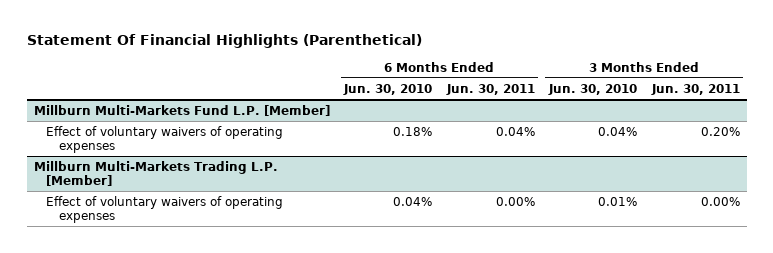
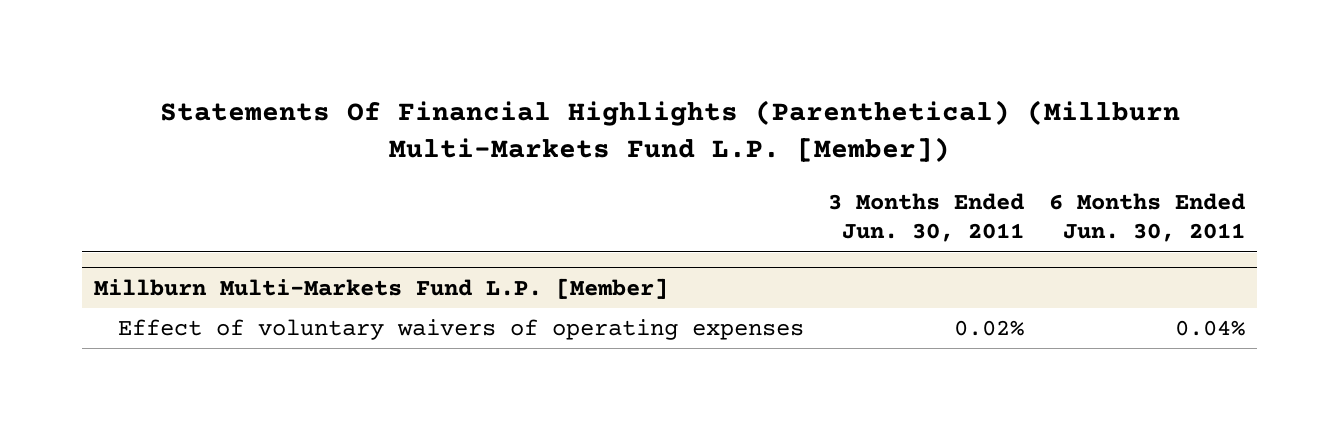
- Statement Of Financial Highlights (Parenthetical)
+ Statements Of Financial Highlights (Parenthetical) (Millburn Multi-Markets Fund L.P. [Member])
- | 6 Months Ended Jun. 30, 2010 | 6 Months Ended Jun. 30, 2011 | 3 Months Ended Jun. 30, 2010 | 3 Months Ended Jun. 30, 2011
+ | 3 Months Ended Jun. 30, 2011 | 6 Months Ended Jun. 30, 2011
@ Millburn Multi-Markets Fund L.P. [Member]
- Effect of voluntary waivers of operating expenses | 0.18% | 0.04% | 0.04% | 0.20%
- Millburn Multi-Markets Trading L.P. [Member]
- Effect of voluntary waivers of operating expenses | 0.04% | 0.00% | 0.01% | 0.00%
@ Millburn Multi-Markets Fund L.P. [Member]
+ Effect of voluntary waivers of operating expenses | 0.02% | 0.04%

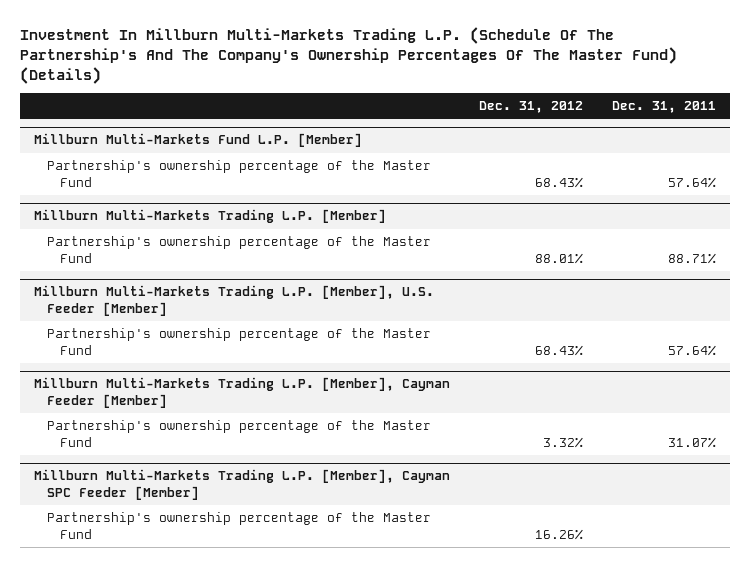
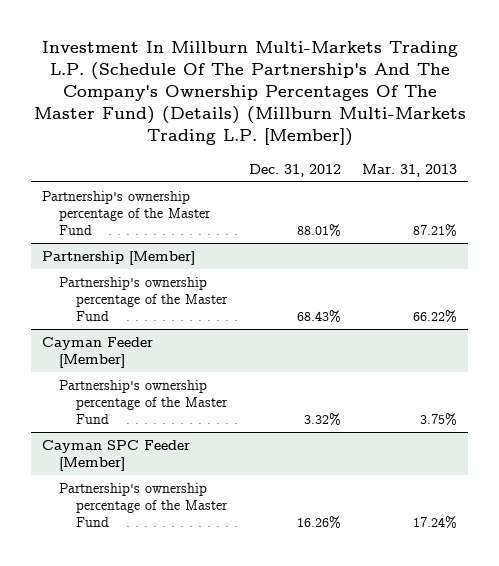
- Investment In Millburn Multi-Markets Trading L.P. (Schedule Of The Partnership's And The Company's Ownership Percentages Of The Master Fund) (Details)
+ Investment In Millburn Multi-Markets Trading L.P. (Schedule Of The Partnership's And The Company's Ownership Percentages Of The Master Fund) (Details) (Millburn Multi-Markets Trading L.P. [Member])
- | Dec. 31, 2012 | Dec. 31, 2011
+ | Dec. 31, 2012 | Mar. 31, 2013
- Millburn Multi-Markets Fund L.P. [Member]
- Partnership's ownership percentage of the Master Fund | 68.43% | 57.64%
- Millburn Multi-Markets Trading L.P. [Member]
- Millburn Multi-Markets Trading L.P. [Member], U.S. Feeder [Member]
+ Partnership [Member]
- Millburn Multi-Markets Trading L.P. [Member], Cayman Feeder [Member]
+ Cayman Feeder [Member]
- Millburn Multi-Markets Trading L.P. [Member], Cayman SPC Feeder [Member]
+ Cayman SPC Feeder [Member]

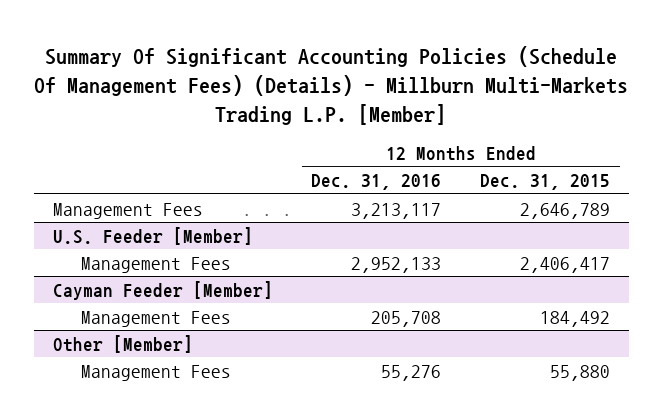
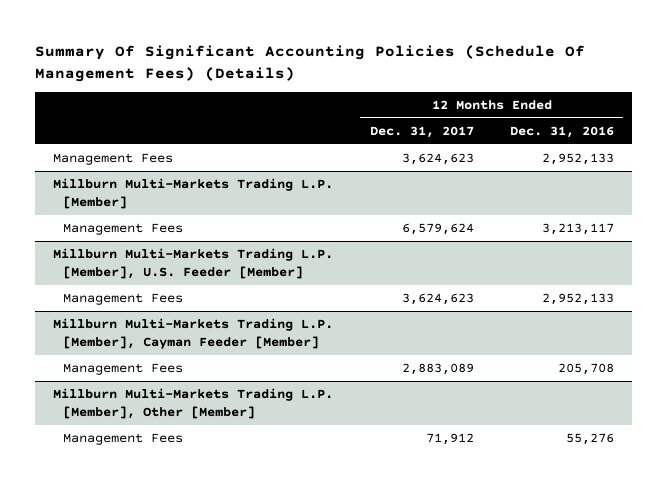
- Summary Of Significant Accounting Policies (Schedule Of Management Fees) (Details) - Millburn Multi-Markets Trading L.P. [Member]
+ Summary Of Significant Accounting Policies (Schedule Of Management Fees) (Details)
- | 12 Months Ended Dec. 31, 2016 | 12 Months Ended Dec. 31, 2015
+ | 12 Months Ended Dec. 31, 2017 | 12 Months Ended Dec. 31, 2016
+ Management Fees | 3,624,623 | 2,952,133
+ Millburn Multi-Markets Trading L.P. [Member]
- U.S. Feeder [Member]
+ Millburn Multi-Markets Trading L.P. [Member], U.S. Feeder [Member]
- Cayman Feeder [Member]
+ Millburn Multi-Markets Trading L.P. [Member], Cayman Feeder [Member]
- Other [Member]
+ Millburn Multi-Markets Trading L.P. [Member], Other [Member]

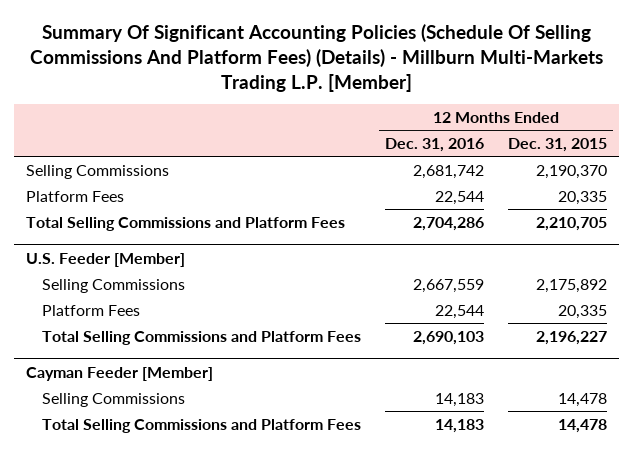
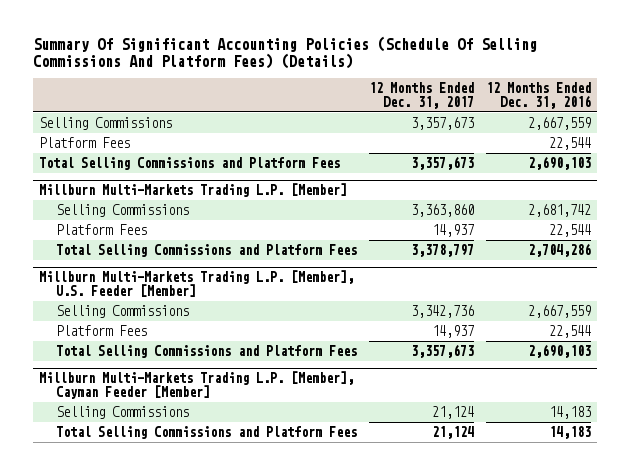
- Summary Of Significant Accounting Policies (Schedule Of Selling Commissions And Platform Fees) (Details) - Millburn Multi-Markets Trading L.P. [Member]
+ Summary Of Significant Accounting Policies (Schedule Of Selling Commissions And Platform Fees) (Details)
- | 12 Months Ended Dec. 31, 2016 | 12 Months Ended Dec. 31, 2015
+ | 12 Months Ended Dec. 31, 2017 | 12 Months Ended Dec. 31, 2016
+ Selling Commissions | 3,357,673 | 2,667,559
+ Platform Fees | | 22,544
+ Total Selling Commissions and Platform Fees | 3,357,673 | 2,690,103
+ Millburn Multi-Markets Trading L.P. [Member]
- U.S. Feeder [Member]
+ Millburn Multi-Markets Trading L.P. [Member], U.S. Feeder [Member]
- Cayman Feeder [Member]
+ Millburn Multi-Markets Trading L.P. [Member], Cayman Feeder [Member]

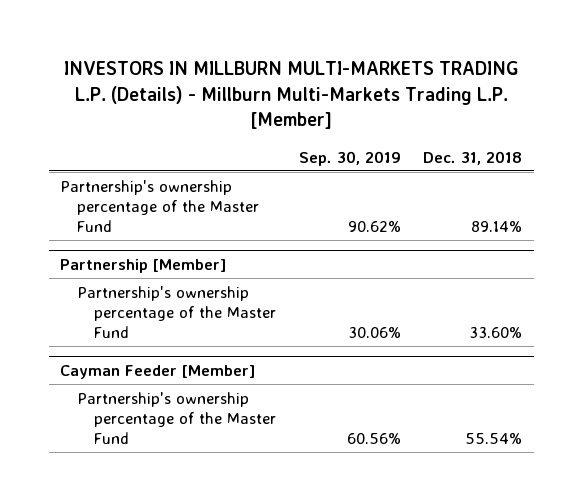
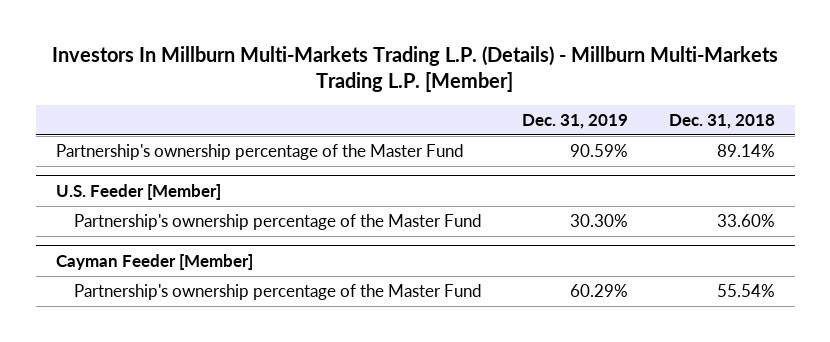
- INVESTORS IN MILLBURN MULTI-MARKETS TRADING L.P. (Details) - Millburn Multi-Markets Trading L.P. [Member]
+ Investors In Millburn Multi-Markets Trading L.P. (Details) - Millburn Multi-Markets Trading L.P. [Member]
- | Sep. 30, 2019 | Dec. 31, 2018
+ | Dec. 31, 2019 | Dec. 31, 2018
- Partnership [Member]
+ U.S. Feeder [Member]

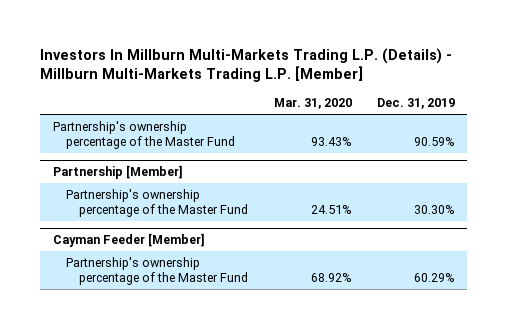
- | Dec. 31, 2019 | Dec. 31, 2018
+ | Mar. 31, 2020 | Dec. 31, 2019
- U.S. Feeder [Member]
+ Partnership [Member]

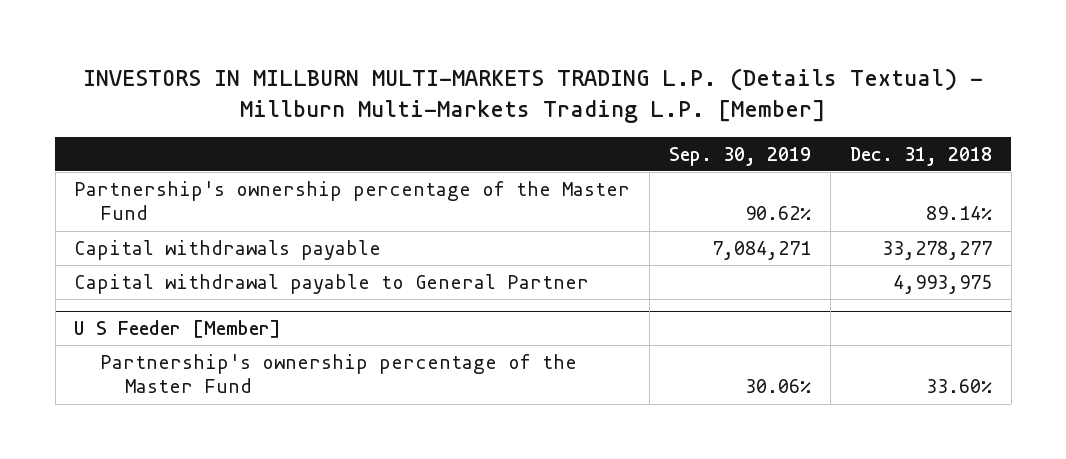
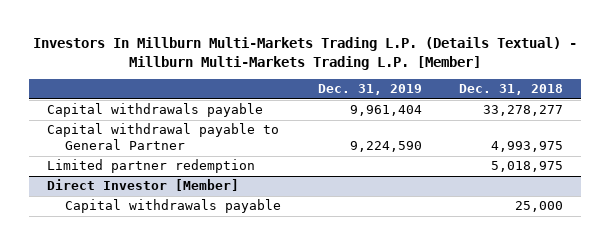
- INVESTORS IN MILLBURN MULTI-MARKETS TRADING L.P. (Details Textual) - Millburn Multi-Markets Trading L.P. [Member]
+ Investors In Millburn Multi-Markets Trading L.P. (Details Textual) - Millburn Multi-Markets Trading L.P. [Member]
- | Sep. 30, 2019 | Dec. 31, 2018
+ | Dec. 31, 2019 | Dec. 31, 2018
- Partnership's ownership percentage of the Master Fund | 90.62% | 89.14%
- U S Feeder [Member]
- Partnership's ownership percentage of the Master Fund | 30.06% | 33.60%
+ Limited partner redemption | | 5,018,975
+ Direct Investor [Member]
+ Capital withdrawals payable | | 25,000

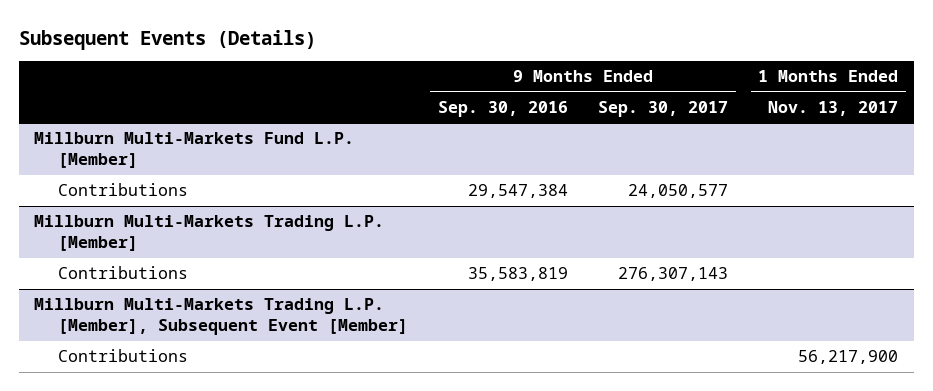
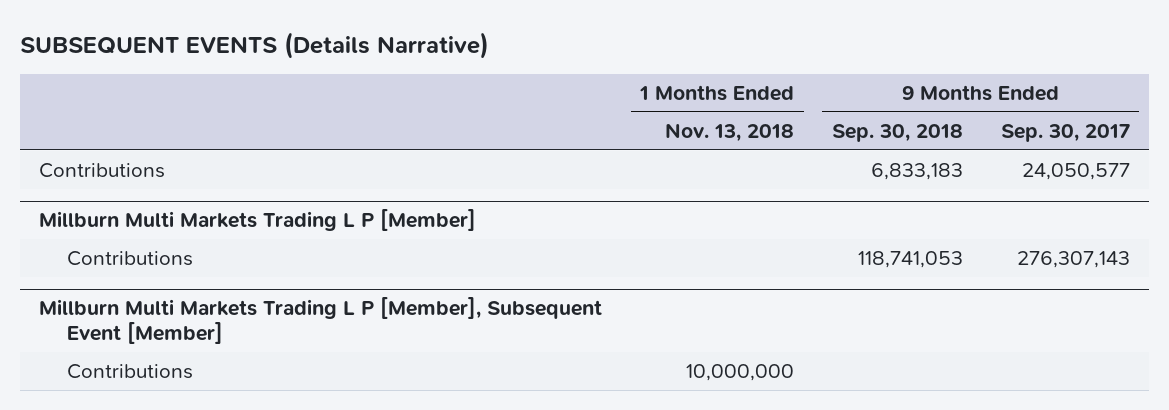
- Subsequent Events (Details)
+ SUBSEQUENT EVENTS (Details Narrative)
- | 9 Months Ended Sep. 30, 2016 | 9 Months Ended Sep. 30, 2017 | 1 Months Ended Nov. 13, 2017
+ | 1 Months Ended Nov. 13, 2018 | 9 Months Ended Sep. 30, 2018 | 9 Months Ended Sep. 30, 2017
- Millburn Multi-Markets Fund L.P. [Member]
- Millburn Multi-Markets Trading L.P. [Member]
+ Millburn Multi Markets Trading L P [Member]
- Millburn Multi-Markets Trading L.P. [Member], Subsequent Event [Member]
+ Millburn Multi Markets Trading L P [Member], Subsequent Event [Member]

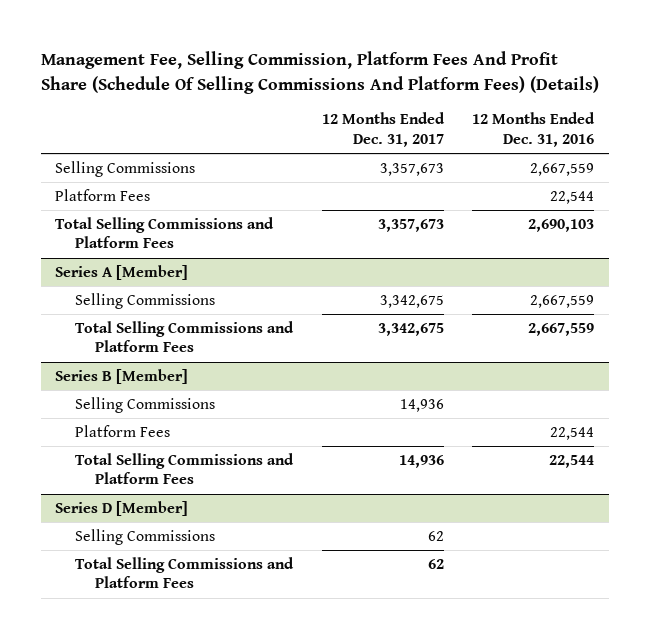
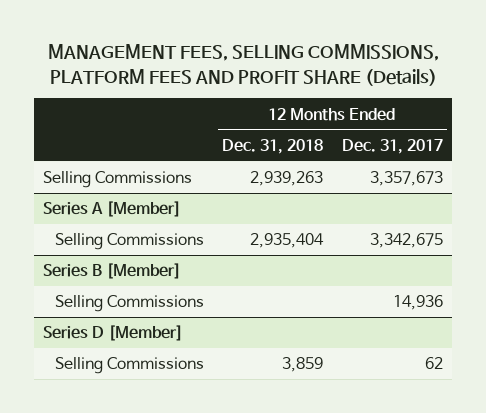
- Management Fee, Selling Commission, Platform Fees And Profit Share (Schedule Of Selling Commissions And Platform Fees) (Details)
+ MANAGEMENT FEES, SELLING COMMISSIONS, PLATFORM FEES AND PROFIT SHARE (Details)
- | 12 Months Ended Dec. 31, 2017 | 12 Months Ended Dec. 31, 2016
+ | 12 Months Ended Dec. 31, 2018 | 12 Months Ended Dec. 31, 2017
- Platform Fees | | 22,544
- Total Selling Commissions and Platform Fees | 3,357,673 | 2,690,103
@ Series A [Member]
- Total Selling Commissions and Platform Fees | 3,342,675 | 2,667,559
@ Series B [Member]
- Platform Fees | | 22,544
- Total Selling Commissions and Platform Fees | 14,936 | 22,544
@ Series D [Member]
- Total Selling Commissions and Platform Fees | 62 |

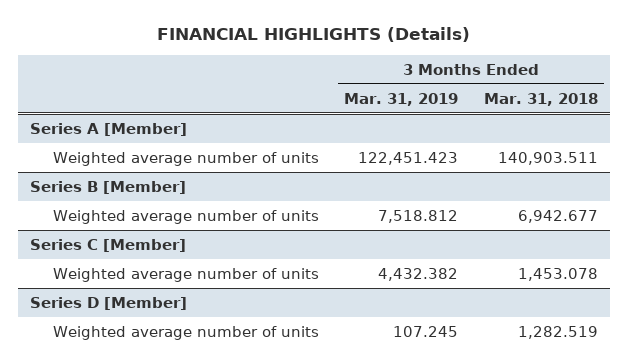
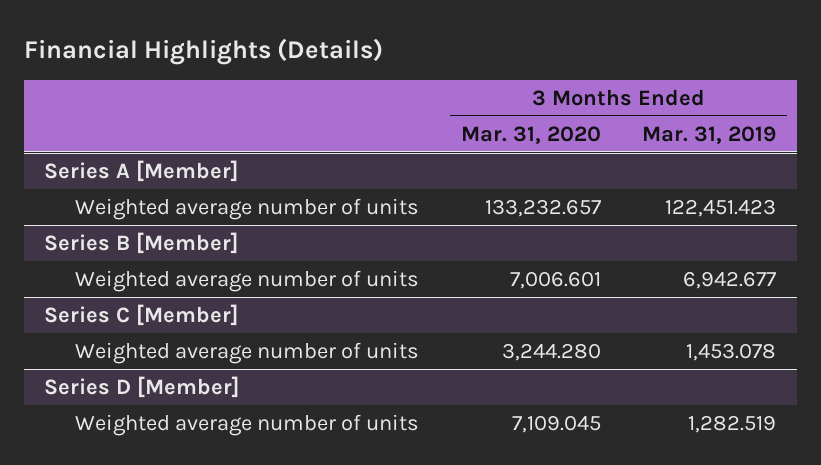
- FINANCIAL HIGHLIGHTS (Details)
+ Financial Highlights (Details)
- | 3 Months Ended Mar. 31, 2019 | 3 Months Ended Mar. 31, 2018
+ | 3 Months Ended Mar. 31, 2020 | 3 Months Ended Mar. 31, 2019
@ Series B [Member]
- Weighted average number of units | 7,518.812 | 6,942.677
+ Weighted average number of units | 7,006.601 | 6,942.677
@ Series C [Member]
- Weighted average number of units | 4,432.382 | 1,453.078
+ Weighted average number of units | 3,244.280 | 1,453.078
@ Series D [Member]
- Weighted average number of units | 107.245 | 1,282.519
+ Weighted average number of units | 7,109.045 | 1,282.519

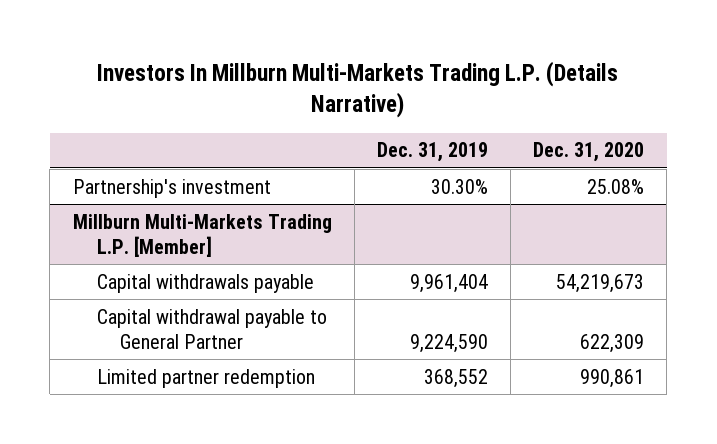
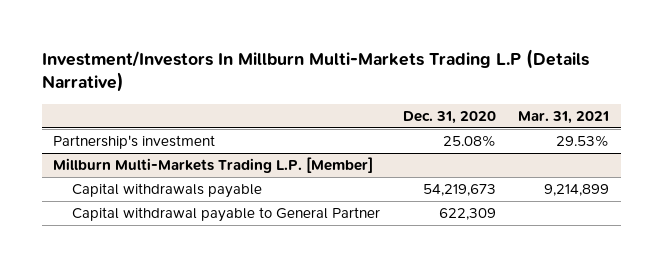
- Investors In Millburn Multi-Markets Trading L.P. (Details Narrative)
+ Investment/Investors In Millburn Multi-Markets Trading L.P (Details Narrative)
- | Dec. 31, 2019 | Dec. 31, 2020
+ | Dec. 31, 2020 | Mar. 31, 2021
@ Millburn Multi-Markets Trading L.P. [Member]
- Limited partner redemption | 368,552 | 990,861

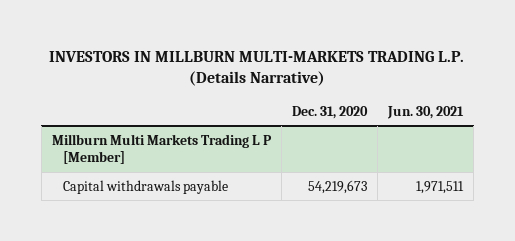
- Investment/Investors In Millburn Multi-Markets Trading L.P (Details Narrative)
+ INVESTORS IN MILLBURN MULTI-MARKETS TRADING L.P. (Details Narrative)
- | Dec. 31, 2020 | Mar. 31, 2021
+ | Dec. 31, 2020 | Jun. 30, 2021
- Partnership's investment | 25.08% | 29.53%
- Millburn Multi-Markets Trading L.P. [Member]
+ Millburn Multi Markets Trading L P [Member]
- Capital withdrawal payable to General Partner | 622,309 |

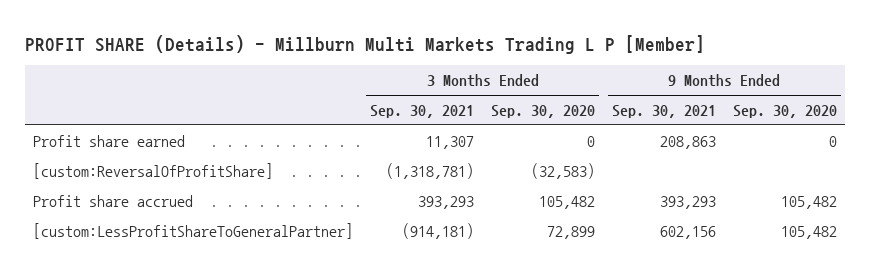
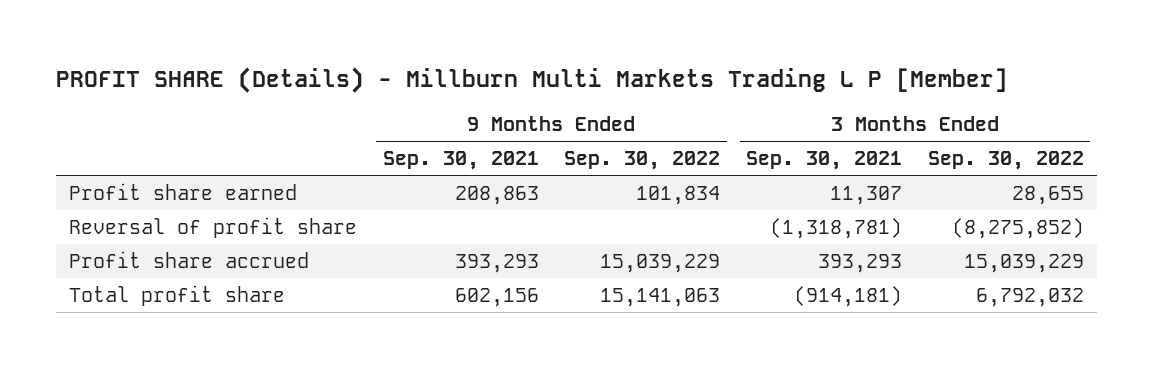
- | 3 Months Ended Sep. 30, 2021 | 3 Months Ended Sep. 30, 2020 | 9 Months Ended Sep. 30, 2021 | 9 Months Ended Sep. 30, 2020
+ | 9 Months Ended Sep. 30, 2021 | 9 Months Ended Sep. 30, 2022 | 3 Months Ended Sep. 30, 2021 | 3 Months Ended Sep. 30, 2022
- [custom:ReversalOfProfitShare] | (1,318,781) | (32,583) | |
+ Reversal of profit share | | | (1,318,781) | (8,275,852)
- [custom:LessProfitShareToGeneralPartner] | (914,181) | 72,899 | 602,156 | 105,482
+ Total profit share | 602,156 | 15,141,063 | (914,181) | 6,792,032

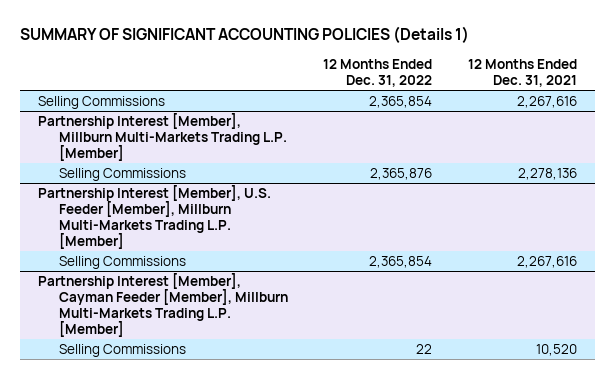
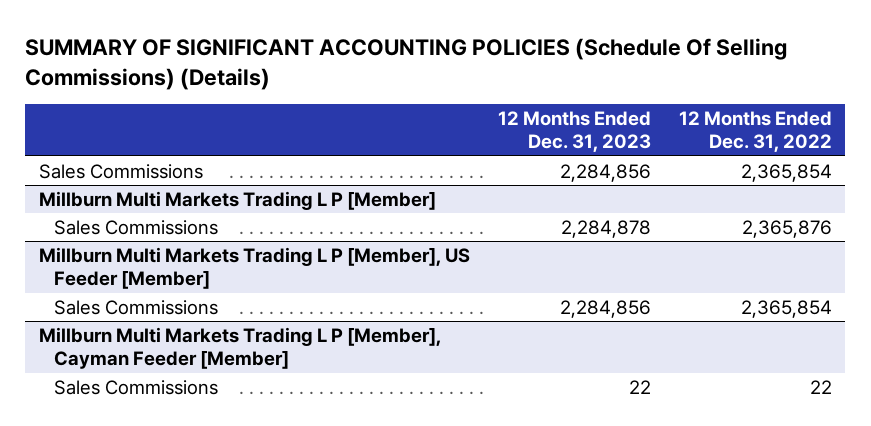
- SUMMARY OF SIGNIFICANT ACCOUNTING POLICIES (Details 1)
+ SUMMARY OF SIGNIFICANT ACCOUNTING POLICIES (Schedule Of Selling Commissions) (Details)
- | 12 Months Ended Dec. 31, 2022 | 12 Months Ended Dec. 31, 2021
+ | 12 Months Ended Dec. 31, 2023 | 12 Months Ended Dec. 31, 2022
- Selling Commissions | 2,365,854 | 2,267,616
- Partnership Interest [Member], Millburn Multi-Markets Trading L.P. [Member]
- Selling Commissions | 2,365,876 | 2,278,136
- Partnership Interest [Member], U.S. Feeder [Member], Millburn Multi-Markets Trading L.P. [Member]
- Selling Commissions | 2,365,854 | 2,267,616
- Partnership Interest [Member], Cayman Feeder [Member], Millburn Multi-Markets Trading L.P. [Member]
- Selling Commissions | 22 | 10,520
+ Sales Commissions | 2,284,856 | 2,365,854
+ Millburn Multi Markets Trading L P [Member]
+ Sales Commissions | 2,284,878 | 2,365,876
+ Millburn Multi Markets Trading L P [Member], US Feeder [Member]
+ Sales Commissions | 2,284,856 | 2,365,854
+ Millburn Multi Markets Trading L P [Member], Cayman Feeder [Member]
+ Sales Commissions | 22 | 22

